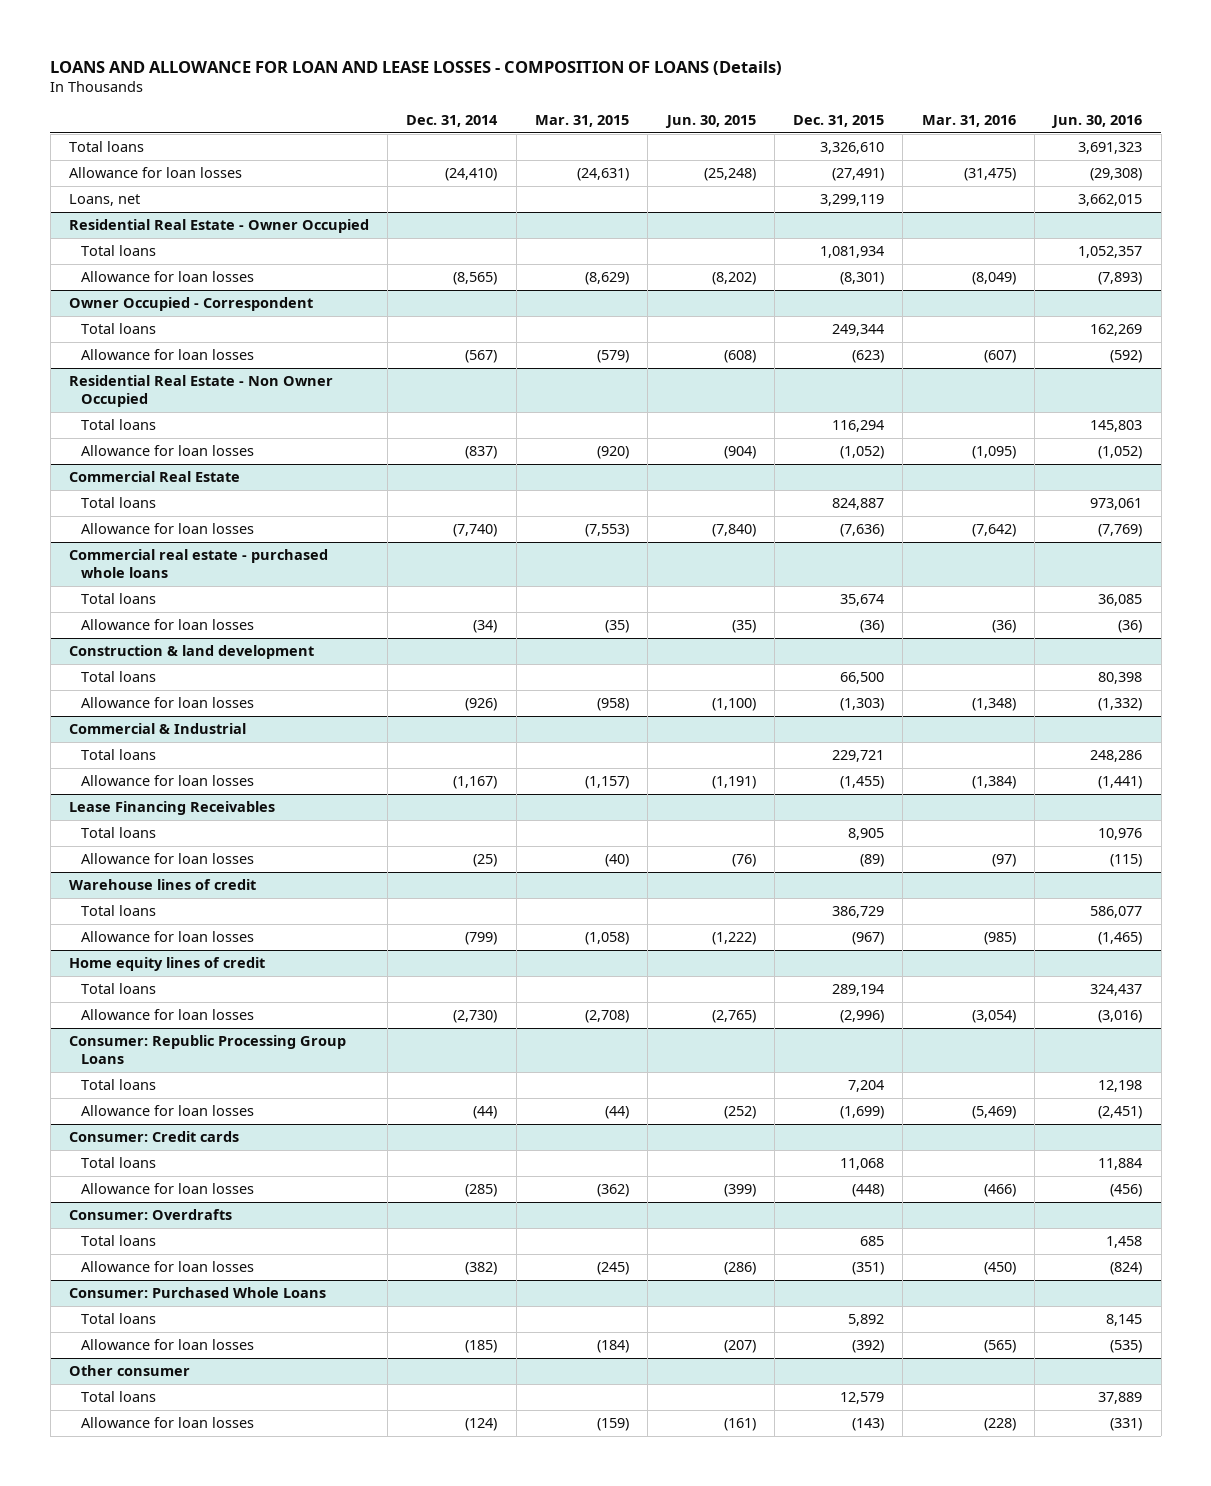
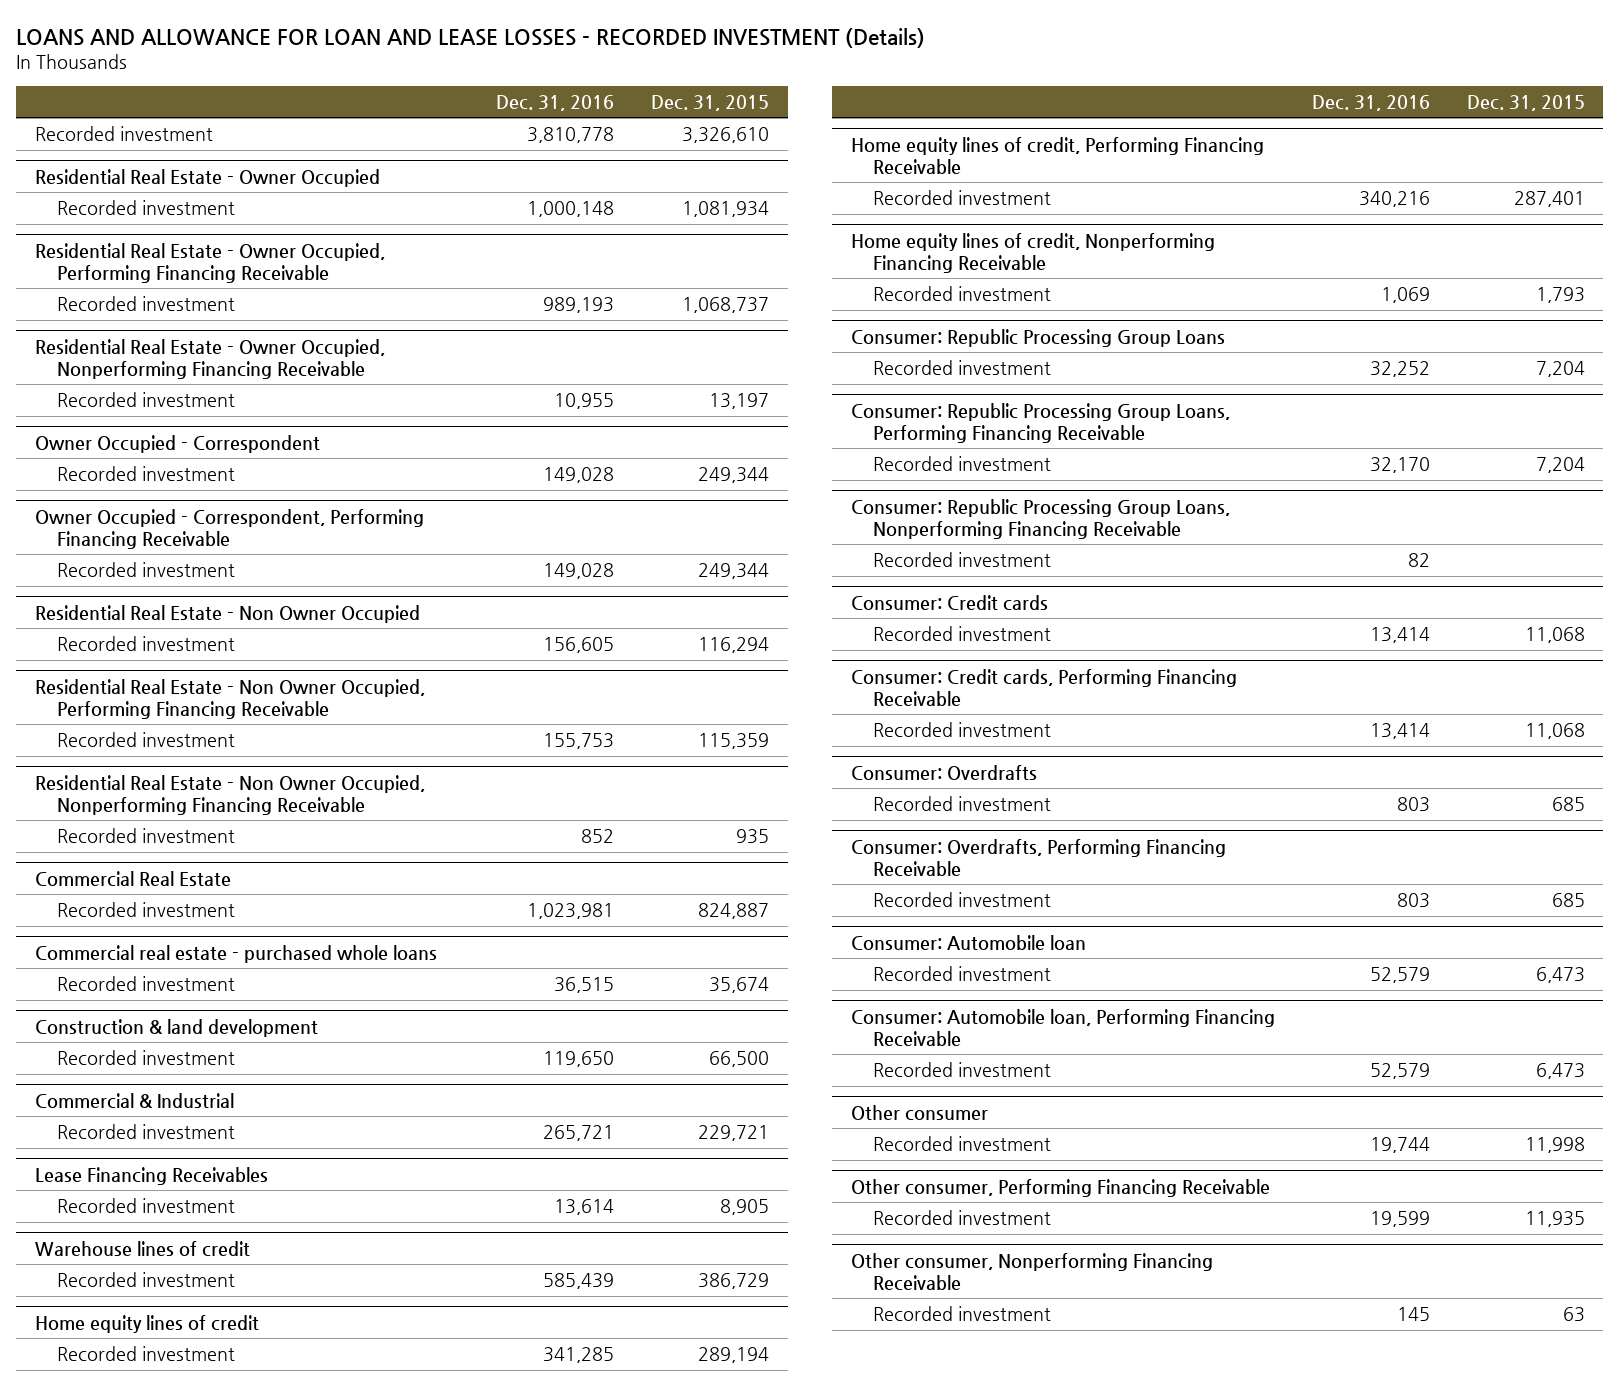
- LOANS AND ALLOWANCE FOR LOAN AND LEASE LOSSES - COMPOSITION OF LOANS (Details)
+ LOANS AND ALLOWANCE FOR LOAN AND LEASE LOSSES - RECORDED INVESTMENT (Details)
- | Dec. 31, 2014 | Mar. 31, 2015 | Jun. 30, 2015 | Dec. 31, 2015 | Mar. 31, 2016 | Jun. 30, 2016
+ | Dec. 31, 2016 | Dec. 31, 2015
- Total loans | | | | 3,326,610 | | 3,691,323
- Allowance for loan losses | (24,410) | (24,631) | (25,248) | (27,491) | (31,475) | (29,308)
- Loans, net | | | | 3,299,119 | | 3,662,015
+ Recorded investment | 3,810,778 | 3,326,610
@ Residential Real Estate - Owner Occupied
- Total loans | | | | 1,081,934 | | 1,052,357
- Allowance for loan losses | (8,565) | (8,629) | (8,202) | (8,301) | (8,049) | (7,893)
+ Recorded investment | 1,000,148 | 1,081,934
+ Residential Real Estate - Owner Occupied, Performing Financing Receivable
+ Recorded investment | 989,193 | 1,068,737
+ Residential Real Estate - Owner Occupied, Nonperforming Financing Receivable
+ Recorded investment | 10,955 | 13,197
@ Owner Occupied - Correspondent
- Total loans | | | | 249,344 | | 162,269
- Allowance for loan losses | (567) | (579) | (608) | (623) | (607) | (592)
+ Recorded investment | 149,028 | 249,344
+ Owner Occupied - Correspondent, Performing Financing Receivable
+ Recorded investment | 149,028 | 249,344
@ Residential Real Estate - Non Owner Occupied
- Total loans | | | | 116,294 | | 145,803
- Allowance for loan losses | (837) | (920) | (904) | (1,052) | (1,095) | (1,052)
+ Recorded investment | 156,605 | 116,294
+ Residential Real Estate - Non Owner Occupied, Performing Financing Receivable
+ Recorded investment | 155,753 | 115,359
+ Residential Real Estate - Non Owner Occupied, Nonperforming Financing Receivable
+ Recorded investment | 852 | 935
@ Commercial Real Estate
- Total loans | | | | 824,887 | | 973,061
- Allowance for loan losses | (7,740) | (7,553) | (7,840) | (7,636) | (7,642) | (7,769)
+ Recorded investment | 1,023,981 | 824,887
@ Commercial real estate - purchased whole loans
- Total loans | | | | 35,674 | | 36,085
- Allowance for loan losses | (34) | (35) | (35) | (36) | (36) | (36)
+ Recorded investment | 36,515 | 35,674
@ Construction & land development
- Total loans | | | | 66,500 | | 80,398
- Allowance for loan losses | (926) | (958) | (1,100) | (1,303) | (1,348) | (1,332)
+ Recorded investment | 119,650 | 66,500
@ Commercial & Industrial
- Total loans | | | | 229,721 | | 248,286
- Allowance for loan losses | (1,167) | (1,157) | (1,191) | (1,455) | (1,384) | (1,441)
+ Recorded investment | 265,721 | 229,721
@ Lease Financing Receivables
- Total loans | | | | 8,905 | | 10,976
- Allowance for loan losses | (25) | (40) | (76) | (89) | (97) | (115)
+ Recorded investment | 13,614 | 8,905
@ Warehouse lines of credit
- Total loans | | | | 386,729 | | 586,077
- Allowance for loan losses | (799) | (1,058) | (1,222) | (967) | (985) | (1,465)
+ Recorded investment | 585,439 | 386,729
@ Home equity lines of credit
- Total loans | | | | 289,194 | | 324,437
- Allowance for loan losses | (2,730) | (2,708) | (2,765) | (2,996) | (3,054) | (3,016)
+ Recorded investment | 341,285 | 289,194
+ Home equity lines of credit, Performing Financing Receivable
+ Recorded investment | 340,216 | 287,401
+ Home equity lines of credit, Nonperforming Financing Receivable
+ Recorded investment | 1,069 | 1,793
@ Consumer: Republic Processing Group Loans
- Total loans | | | | 7,204 | | 12,198
- Allowance for loan losses | (44) | (44) | (252) | (1,699) | (5,469) | (2,451)
+ Recorded investment | 32,252 | 7,204
+ Consumer: Republic Processing Group Loans, Performing Financing Receivable
+ Recorded investment | 32,170 | 7,204
+ Consumer: Republic Processing Group Loans, Nonperforming Financing Receivable
+ Recorded investment | 82 |
@ Consumer: Credit cards
- Total loans | | | | 11,068 | | 11,884
- Allowance for loan losses | (285) | (362) | (399) | (448) | (466) | (456)
+ Recorded investment | 13,414 | 11,068
+ Consumer: Credit cards, Performing Financing Receivable
+ Recorded investment | 13,414 | 11,068
@ Consumer: Overdrafts
- Total loans | | | | 685 | | 1,458
- Allowance for loan losses | (382) | (245) | (286) | (351) | (450) | (824)
- Consumer: Purchased Whole Loans
- Total loans | | | | 5,892 | | 8,145
- Allowance for loan losses | (185) | (184) | (207) | (392) | (565) | (535)
@ Consumer: Overdrafts
+ Recorded investment | 803 | 685
+ Consumer: Overdrafts, Performing Financing Receivable
+ Recorded investment | 803 | 685
+ Consumer: Automobile loan
+ Recorded investment | 52,579 | 6,473
+ Consumer: Automobile loan, Performing Financing Receivable
+ Recorded investment | 52,579 | 6,473
@ Other consumer
- Total loans | | | | 12,579 | | 37,889
- Allowance for loan losses | (124) | (159) | (161) | (143) | (228) | (331)
+ Recorded investment | 19,744 | 11,998
+ Other consumer, Performing Financing Receivable
+ Recorded investment | 19,599 | 11,935
+ Other consumer, Nonperforming Financing Receivable
+ Recorded investment | 145 | 63

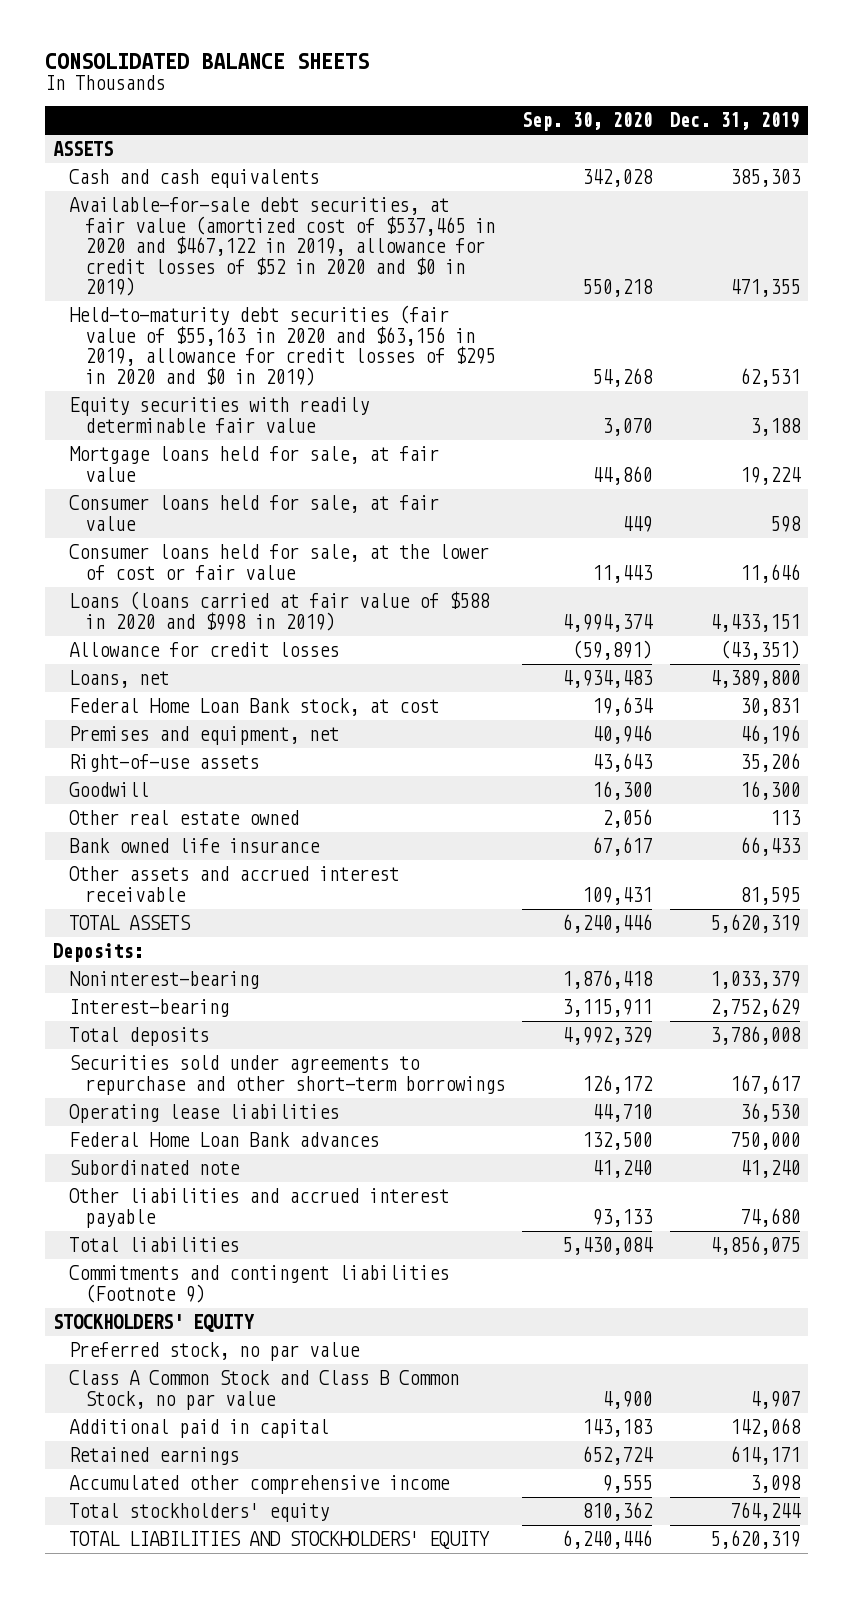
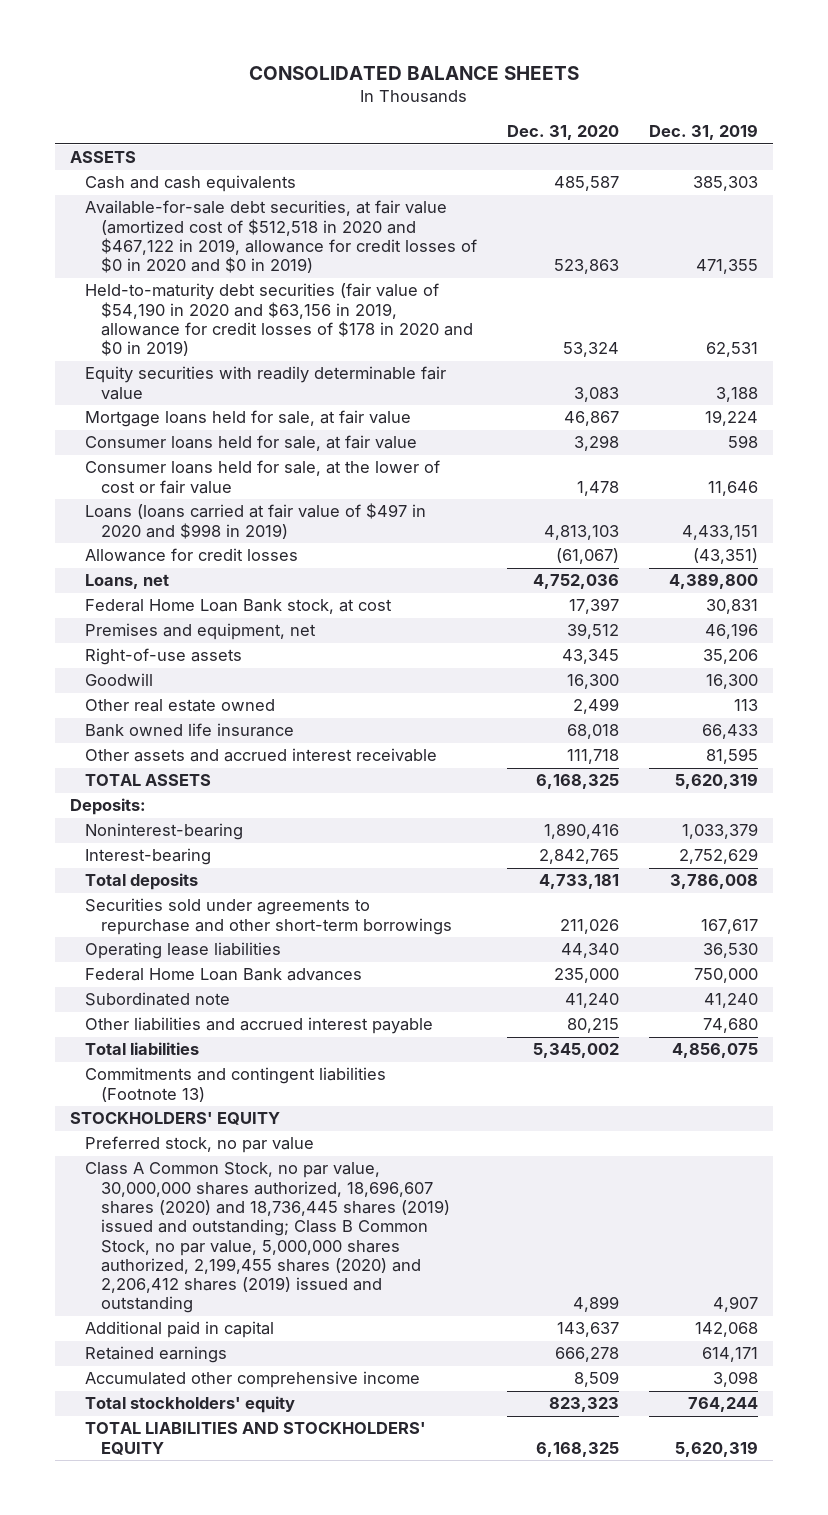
- | Sep. 30, 2020 | Dec. 31, 2019
+ | Dec. 31, 2020 | Dec. 31, 2019
- Available-for-sale debt securities, at fair value (amortized cost of $537,465 in 2020 and $467,122 in 2019, allowance for credit losses of $52 in 2020 and $0 in 2019) | 550,218 | 471,355
- Held-to-maturity debt securities (fair value of $55,163 in 2020 and $63,156 in 2019, allowance for credit losses of $295 in 2020 and $0 in 2019) | 54,268 | 62,531
+ Available-for-sale debt securities, at fair value (amortized cost of $512,518 in 2020 and $467,122 in 2019, allowance for credit losses of $0 in 2020 and $0 in 2019) | 523,863 | 471,355
+ Held-to-maturity debt securities (fair value of $54,190 in 2020 and $63,156 in 2019, allowance for credit losses of $178 in 2020 and $0 in 2019) | 53,324 | 62,531
- Loans (loans carried at fair value of $588 in 2020 and $998 in 2019) | 4,994,374 | 4,433,151
+ Loans (loans carried at fair value of $497 in 2020 and $998 in 2019) | 4,813,103 | 4,433,151
- Commitments and contingent liabilities (Footnote 9)
+ Commitments and contingent liabilities (Footnote 13)
- Class A Common Stock and Class B Common Stock, no par value | 4,900 | 4,907
+ Class A Common Stock, no par value, 30,000,000 shares authorized, 18,696,607 shares (2020) and 18,736,445 shares (2019) issued and outstanding; Class B Common Stock, no par value, 5,000,000 shares authorized, 2,199,455 shares (2020) and 2,206,412 shares (2019) issued and outstanding | 4,899 | 4,907

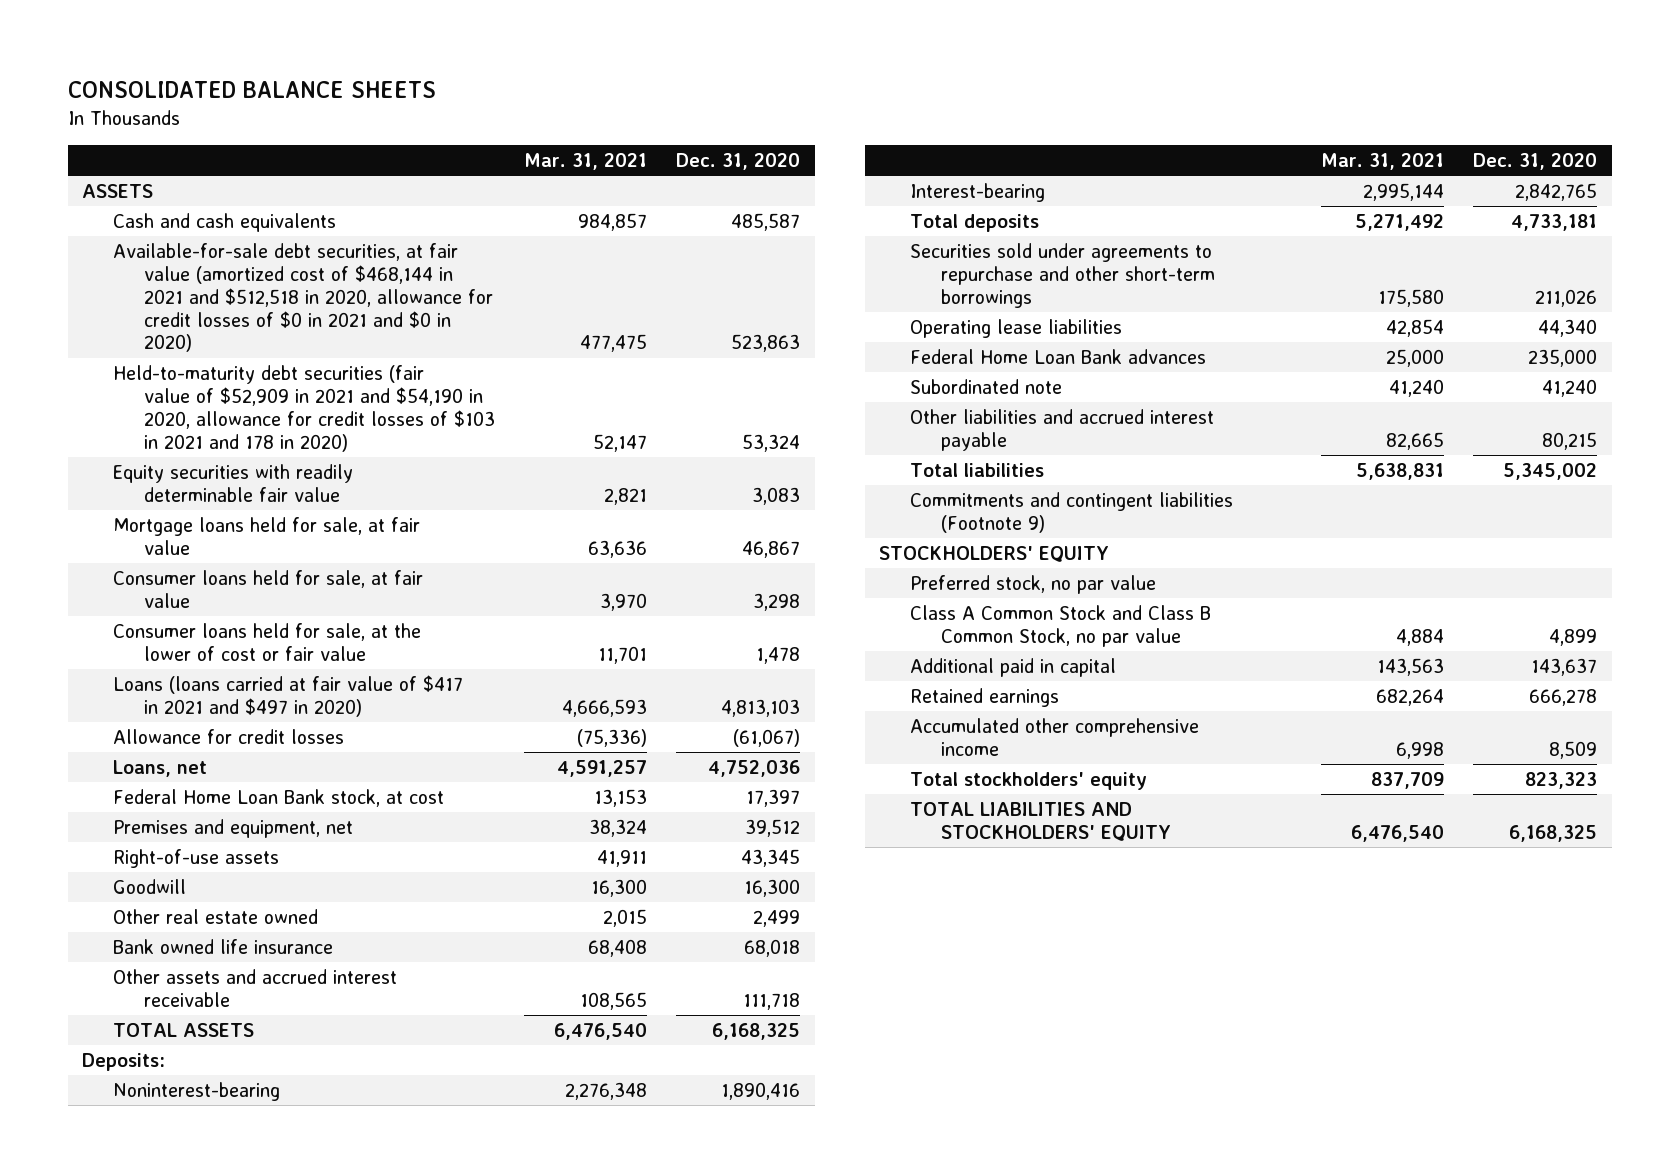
- | Dec. 31, 2020 | Dec. 31, 2019
+ | Mar. 31, 2021 | Dec. 31, 2020
- Available-for-sale debt securities, at fair value (amortized cost of $512,518 in 2020 and $467,122 in 2019, allowance for credit losses of $0 in 2020 and $0 in 2019) | 523,863 | 471,355
- Held-to-maturity debt securities (fair value of $54,190 in 2020 and $63,156 in 2019, allowance for credit losses of $178 in 2020 and $0 in 2019) | 53,324 | 62,531
+ Available-for-sale debt securities, at fair value (amortized cost of $468,144 in 2021 and $512,518 in 2020, allowance for credit losses of $0 in 2021 and $0 in 2020) | 477,475 | 523,863
+ Held-to-maturity debt securities (fair value of $52,909 in 2021 and $54,190 in 2020, allowance for credit losses of $103 in 2021 and 178 in 2020) | 52,147 | 53,324
- Loans (loans carried at fair value of $497 in 2020 and $998 in 2019) | 4,813,103 | 4,433,151
+ Loans (loans carried at fair value of $417 in 2021 and $497 in 2020) | 4,666,593 | 4,813,103
- Commitments and contingent liabilities (Footnote 13)
+ Commitments and contingent liabilities (Footnote 9)
- Class A Common Stock, no par value, 30,000,000 shares authorized, 18,696,607 shares (2020) and 18,736,445 shares (2019) issued and outstanding; Class B Common Stock, no par value, 5,000,000 shares authorized, 2,199,455 shares (2020) and 2,206,412 shares (2019) issued and outstanding | 4,899 | 4,907
+ Class A Common Stock and Class B Common Stock, no par value | 4,884 | 4,899

